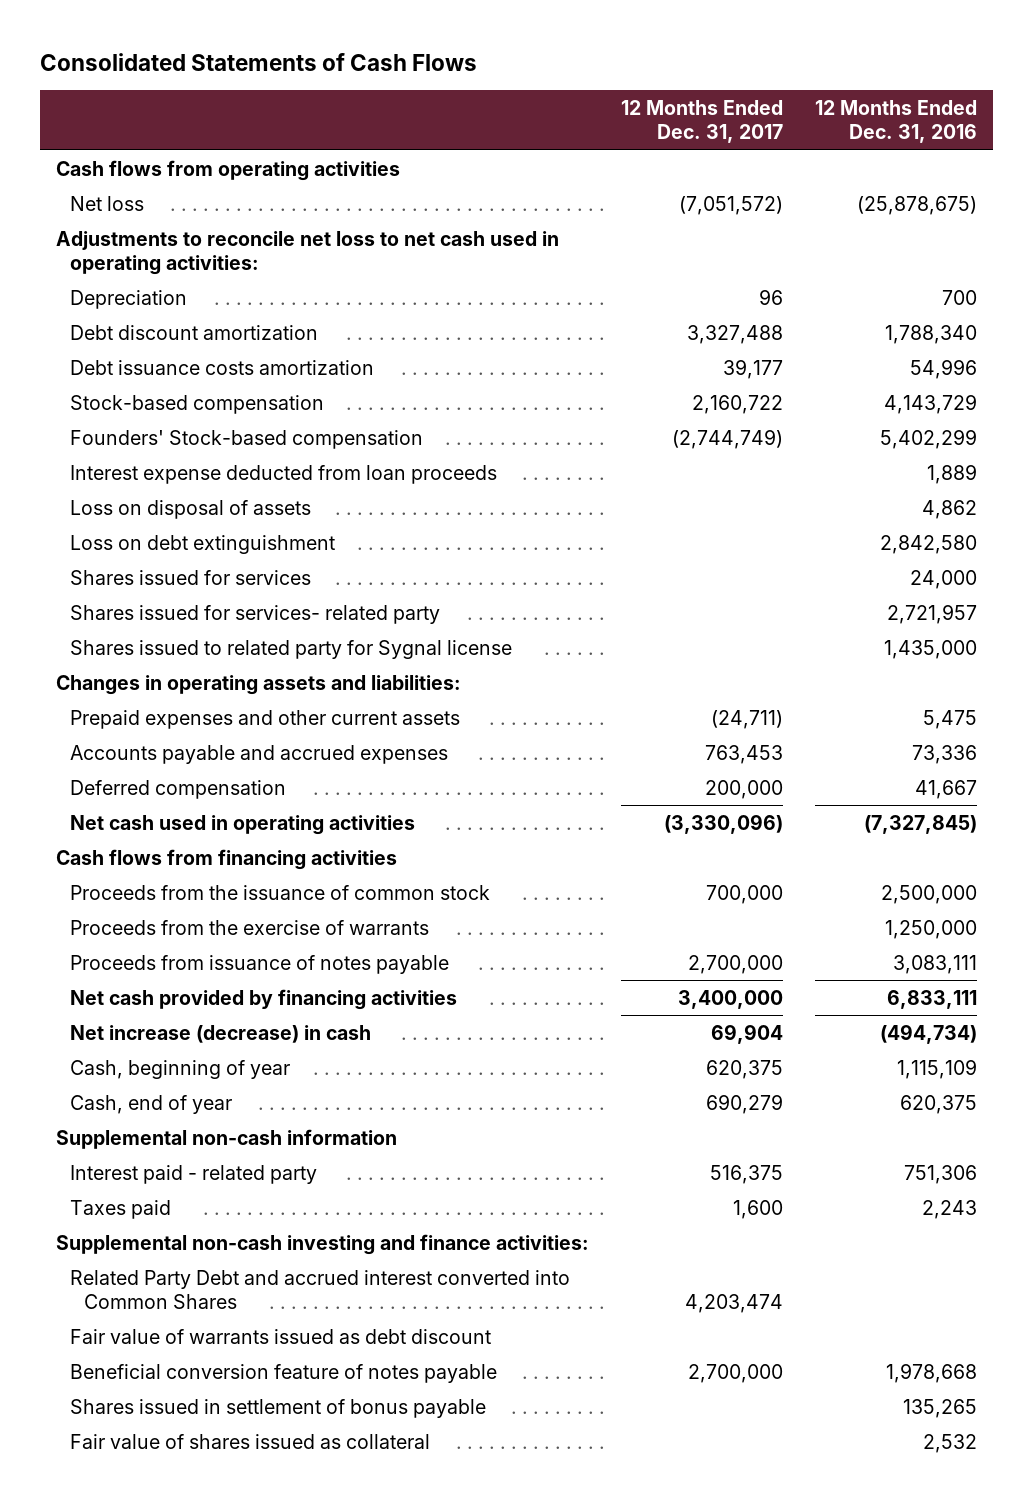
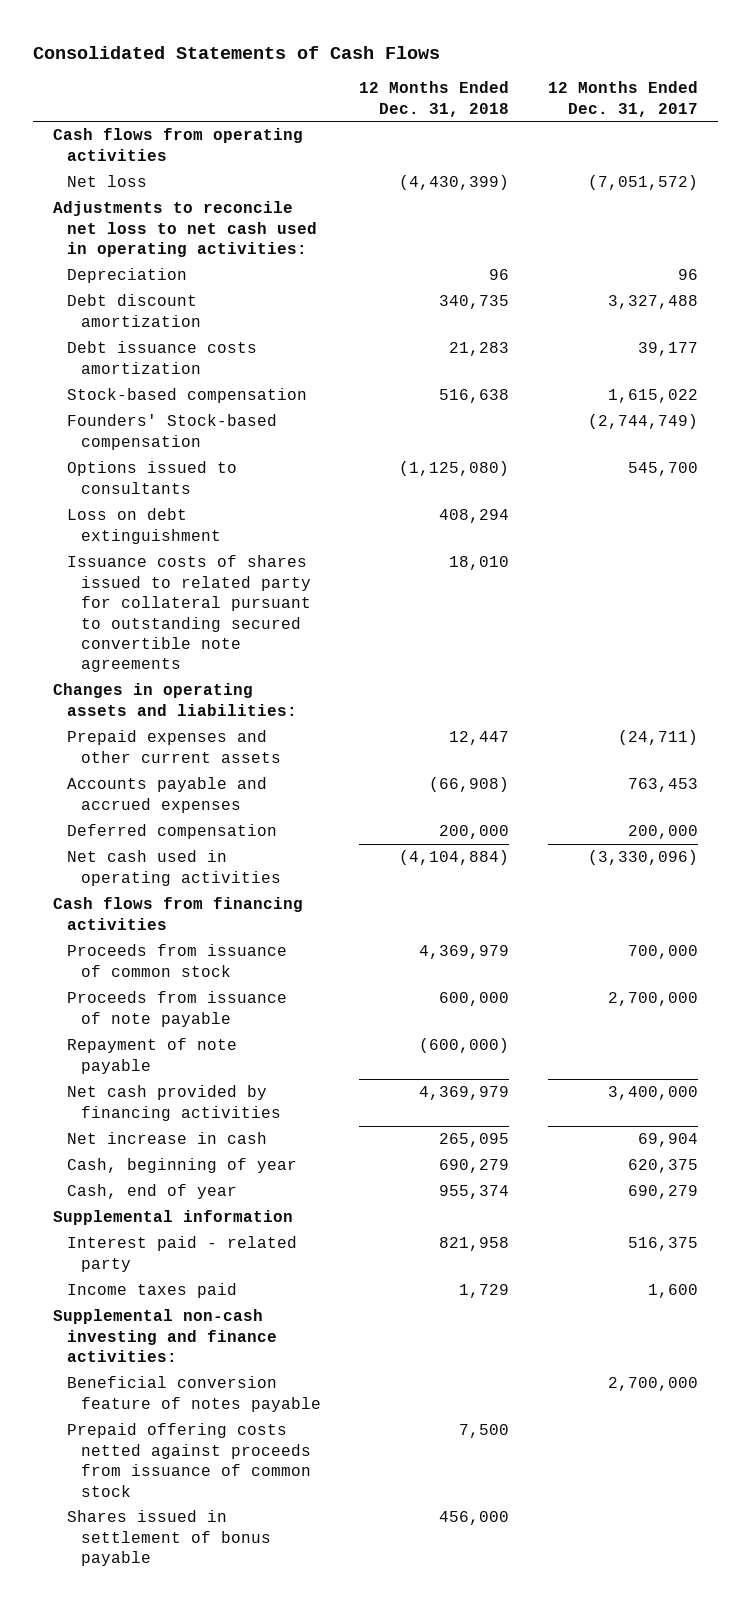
- | 12 Months Ended Dec. 31, 2017 | 12 Months Ended Dec. 31, 2016
+ | 12 Months Ended Dec. 31, 2018 | 12 Months Ended Dec. 31, 2017
- Stock-based compensation | 2,160,722 | 4,143,729
+ Stock-based compensation | 516,638 | 1,615,022
- Interest expense deducted from loan proceeds | | 1,889
- Loss on disposal of assets | | 4,862
+ Options issued to consultants | (1,125,080) | 545,700
- Shares issued for services | | 24,000
- Shares issued for services- related party | | 2,721,957
- Shares issued to related party for Sygnal license | | 1,435,000
+ Issuance costs of shares issued to related party for collateral pursuant to outstanding secured convertible note agreements | 18,010 |
- Proceeds from the issuance of common stock | 700,000 | 2,500,000
- Proceeds from the exercise of warrants | | 1,250,000
- Proceeds from issuance of notes payable | 2,700,000 | 3,083,111
+ Proceeds from issuance of common stock | 4,369,979 | 700,000
+ Proceeds from issuance of note payable | 600,000 | 2,700,000
+ Repayment of note payable | (600,000) |
- Net increase (decrease) in cash | 69,904 | (494,734)
+ Net increase in cash | 265,095 | 69,904
- Supplemental non-cash information
+ Supplemental information
- Taxes paid | 1,600 | 2,243
+ Income taxes paid | 1,729 | 1,600
- Related Party Debt and accrued interest converted into Common Shares | 4,203,474 |
- Fair value of warrants issued as debt discount
+ Prepaid offering costs netted against proceeds from issuance of common stock | 7,500 |
- Fair value of shares issued as collateral | | 2,532

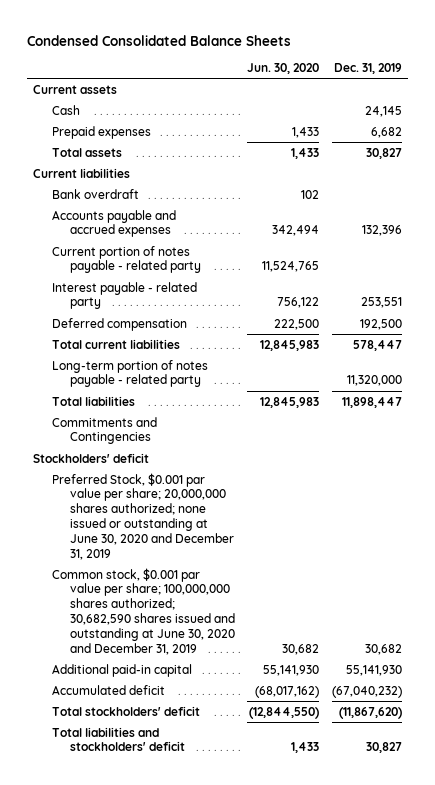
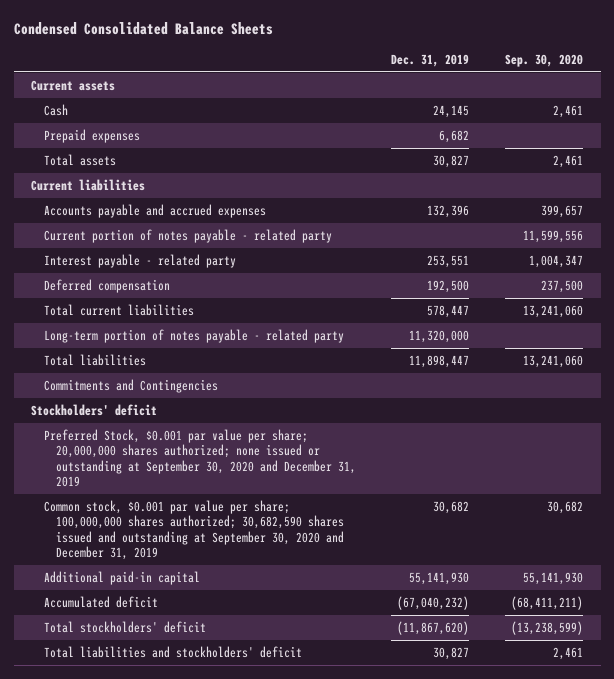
- | Jun. 30, 2020 | Dec. 31, 2019
+ | Dec. 31, 2019 | Sep. 30, 2020
- Bank overdraft | 102 |
- Preferred Stock, $0.001 par value per share; 20,000,000 shares authorized; none issued or outstanding at June 30, 2020 and December 31, 2019
- Common stock, $0.001 par value per share; 100,000,000 shares authorized; 30,682,590 shares issued and outstanding at June 30, 2020 and December 31, 2019 | 30,682 | 30,682
+ Preferred Stock, $0.001 par value per share; 20,000,000 shares authorized; none issued or outstanding at September 30, 2020 and December 31, 2019
+ Common stock, $0.001 par value per share; 100,000,000 shares authorized; 30,682,590 shares issued and outstanding at September 30, 2020 and December 31, 2019 | 30,682 | 30,682

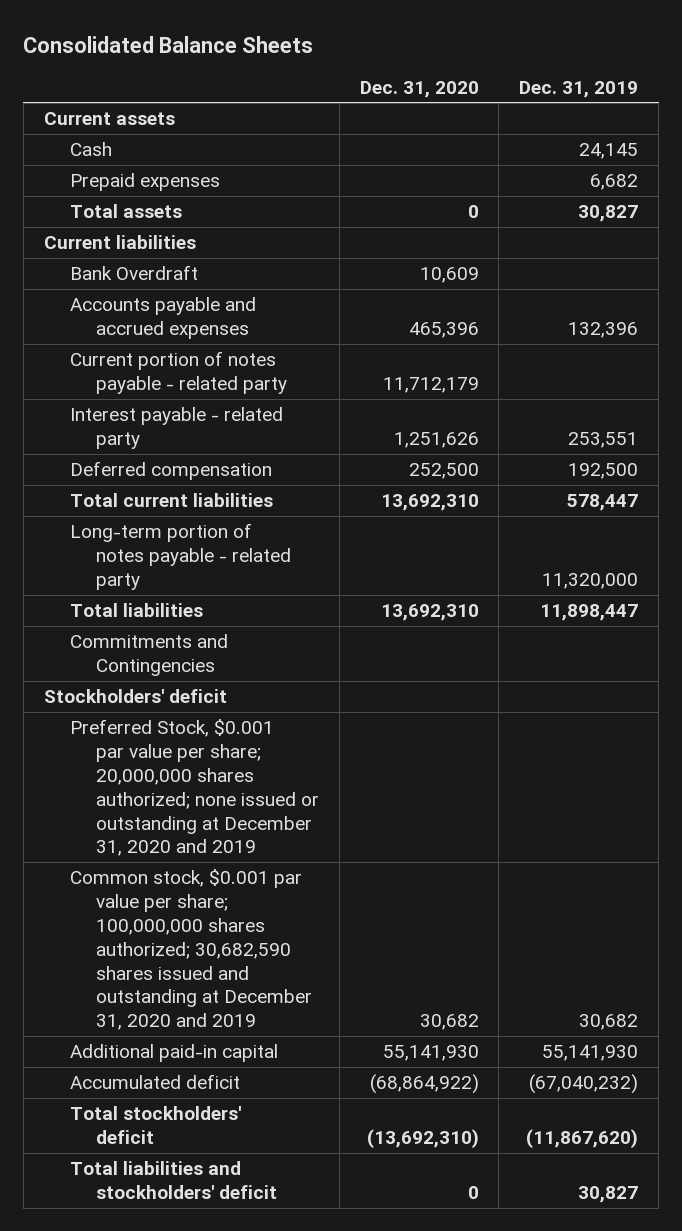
- Condensed Consolidated Balance Sheets
+ Consolidated Balance Sheets
- | Dec. 31, 2019 | Sep. 30, 2020
+ | Dec. 31, 2020 | Dec. 31, 2019
+ Bank Overdraft | 10,609 |
- Preferred Stock, $0.001 par value per share; 20,000,000 shares authorized; none issued or outstanding at September 30, 2020 and December 31, 2019
- Common stock, $0.001 par value per share; 100,000,000 shares authorized; 30,682,590 shares issued and outstanding at September 30, 2020 and December 31, 2019 | 30,682 | 30,682
+ Preferred Stock, $0.001 par value per share; 20,000,000 shares authorized; none issued or outstanding at December 31, 2020 and 2019
+ Common stock, $0.001 par value per share; 100,000,000 shares authorized; 30,682,590 shares issued and outstanding at December 31, 2020 and 2019 | 30,682 | 30,682

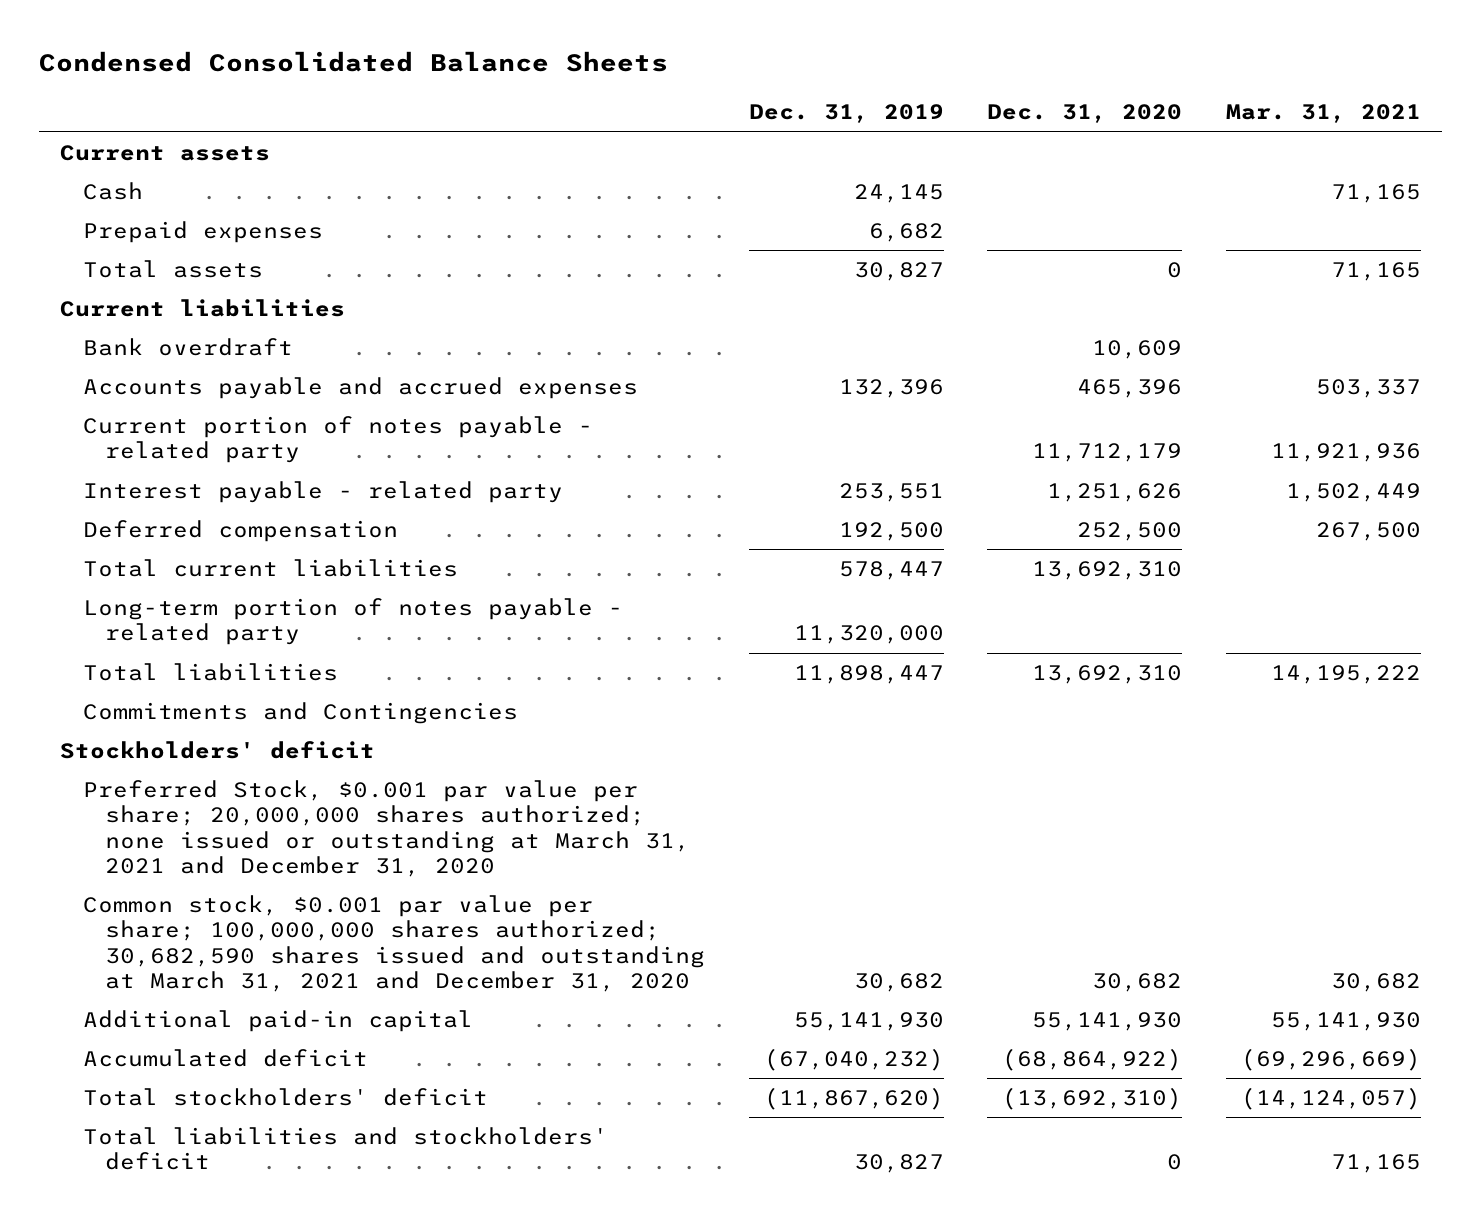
- Consolidated Balance Sheets
+ Condensed Consolidated Balance Sheets
- | Dec. 31, 2020 | Dec. 31, 2019
+ | Dec. 31, 2019 | Dec. 31, 2020 | Mar. 31, 2021
- Bank Overdraft | 10,609 |
+ Bank overdraft | | 10,609 |
- Preferred Stock, $0.001 par value per share; 20,000,000 shares authorized; none issued or outstanding at December 31, 2020 and 2019
- Common stock, $0.001 par value per share; 100,000,000 shares authorized; 30,682,590 shares issued and outstanding at December 31, 2020 and 2019 | 30,682 | 30,682
+ Preferred Stock, $0.001 par value per share; 20,000,000 shares authorized; none issued or outstanding at March 31, 2021 and December 31, 2020
+ Common stock, $0.001 par value per share; 100,000,000 shares authorized; 30,682,590 shares issued and outstanding at March 31, 2021 and December 31, 2020 | 30,682 | 30,682 | 30,682

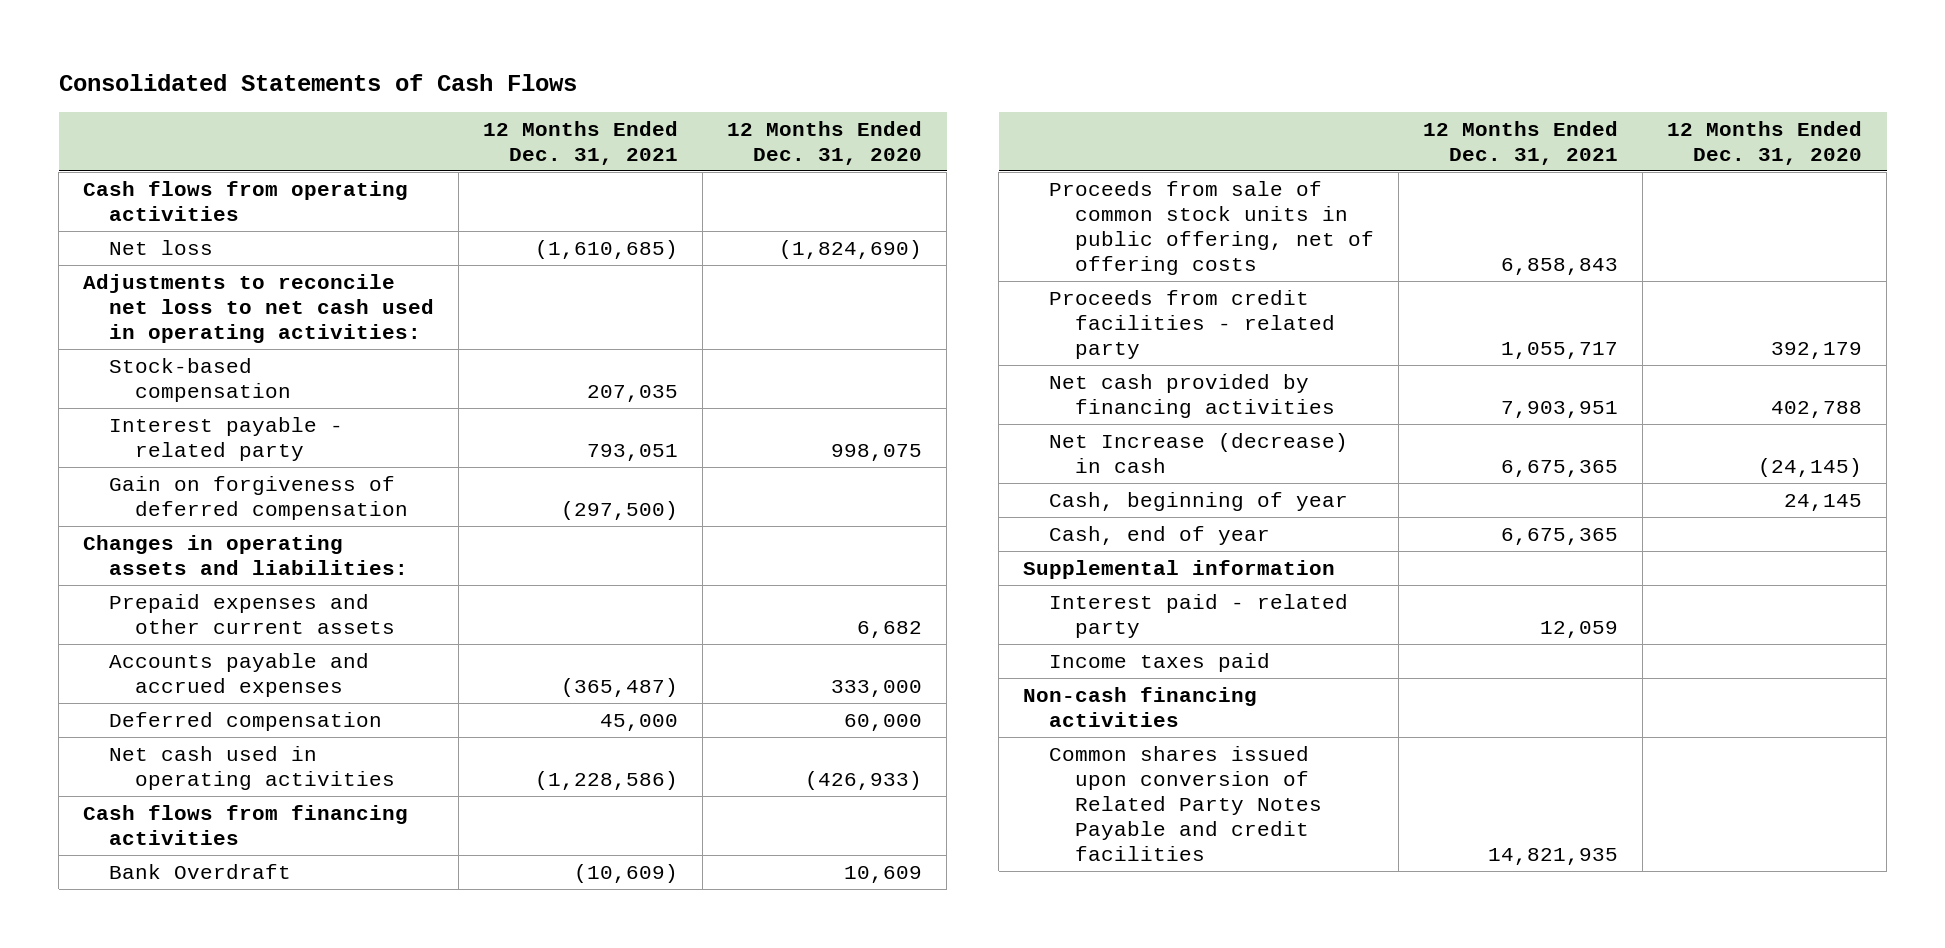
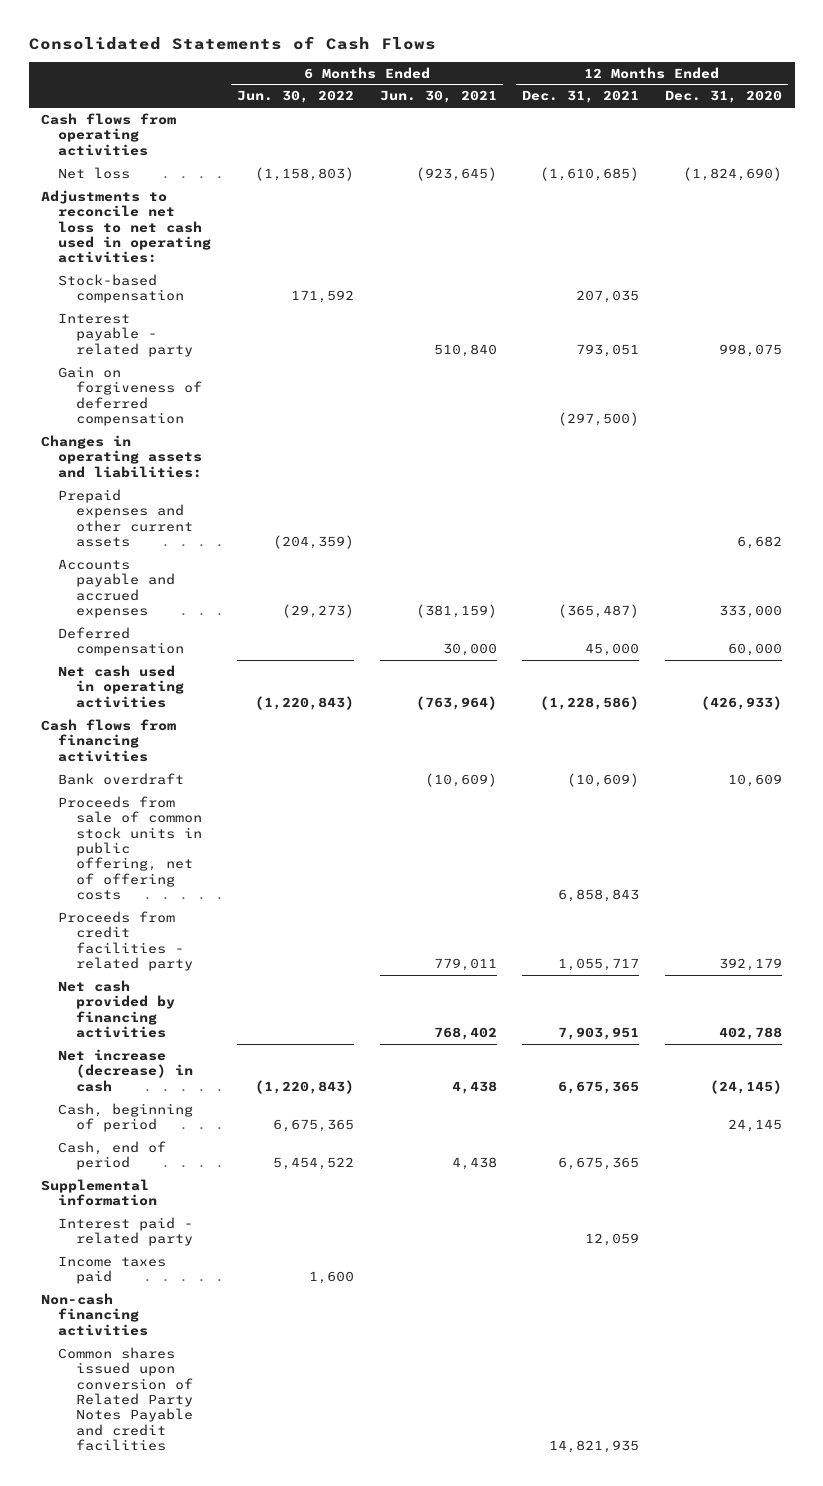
- | 12 Months Ended Dec. 31, 2021 | 12 Months Ended Dec. 31, 2020
+ | 6 Months Ended Jun. 30, 2022 | 6 Months Ended Jun. 30, 2021 | 12 Months Ended Dec. 31, 2021 | 12 Months Ended Dec. 31, 2020
- Bank Overdraft | (10,609) | 10,609
+ Bank overdraft | | (10,609) | (10,609) | 10,609
- Net Increase (decrease) in cash | 6,675,365 | (24,145)
- Cash, beginning of year | | 24,145
- Cash, end of year | 6,675,365 |
+ Net increase (decrease) in cash | (1,220,843) | 4,438 | 6,675,365 | (24,145)
+ Cash, beginning of period | 6,675,365 | | | 24,145
+ Cash, end of period | 5,454,522 | 4,438 | 6,675,365 |

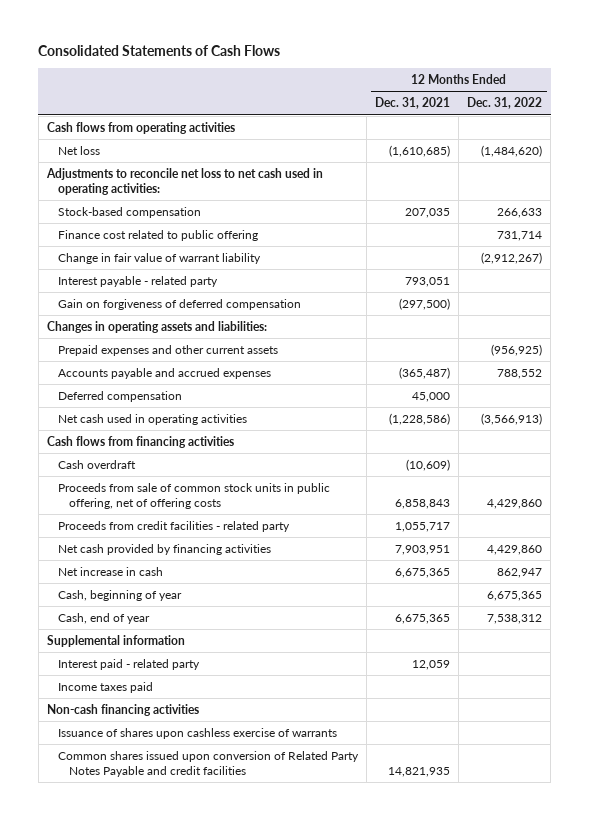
- | 6 Months Ended Jun. 30, 2022 | 6 Months Ended Jun. 30, 2021 | 12 Months Ended Dec. 31, 2021 | 12 Months Ended Dec. 31, 2020
+ | 12 Months Ended Dec. 31, 2021 | 12 Months Ended Dec. 31, 2022
+ Finance cost related to public offering | | 731,714
+ Change in fair value of warrant liability | | (2,912,267)
- Bank overdraft | | (10,609) | (10,609) | 10,609
+ Cash overdraft | (10,609) |
- Net increase (decrease) in cash | (1,220,843) | 4,438 | 6,675,365 | (24,145)
- Cash, beginning of period | 6,675,365 | | | 24,145
- Cash, end of period | 5,454,522 | 4,438 | 6,675,365 |
+ Net increase in cash | 6,675,365 | 862,947
+ Cash, beginning of year | | 6,675,365
+ Cash, end of year | 6,675,365 | 7,538,312
+ Issuance of shares upon cashless exercise of warrants

